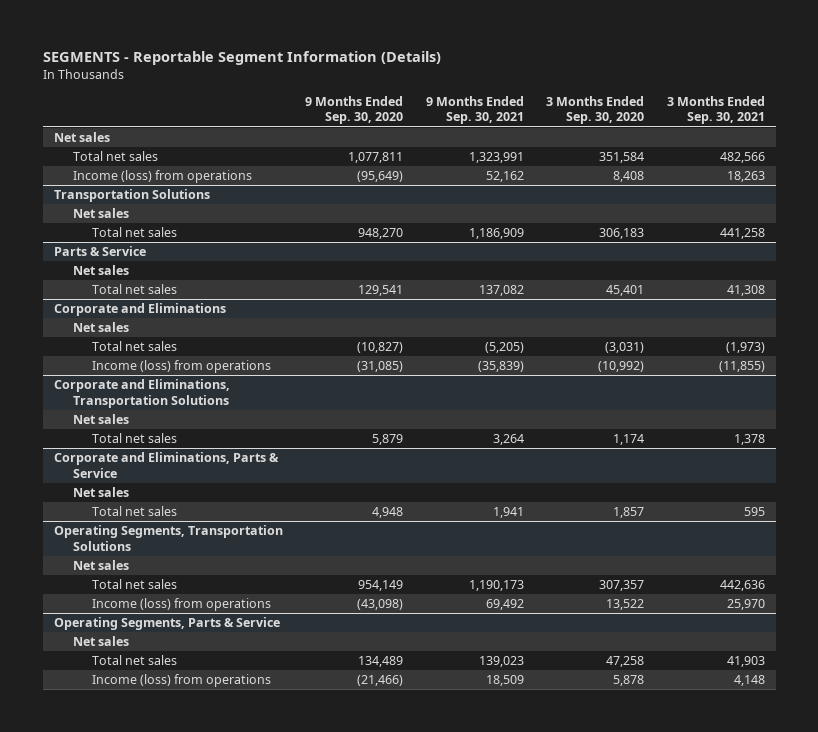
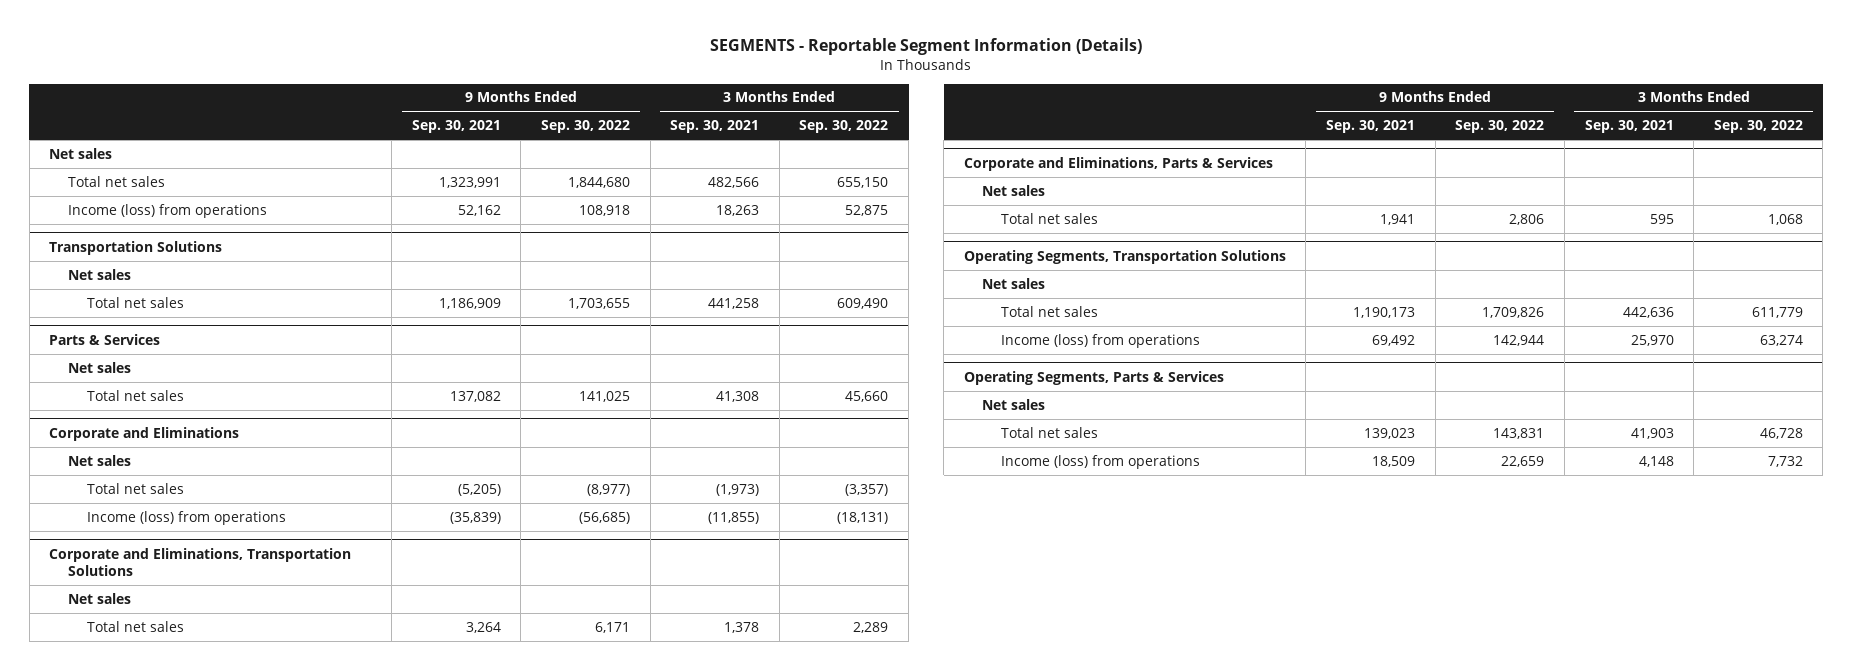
- | 9 Months Ended Sep. 30, 2020 | 9 Months Ended Sep. 30, 2021 | 3 Months Ended Sep. 30, 2020 | 3 Months Ended Sep. 30, 2021
+ | 9 Months Ended Sep. 30, 2021 | 9 Months Ended Sep. 30, 2022 | 3 Months Ended Sep. 30, 2021 | 3 Months Ended Sep. 30, 2022
- Parts & Service
+ Parts & Services
- Corporate and Eliminations, Parts & Service
+ Corporate and Eliminations, Parts & Services
- Operating Segments, Parts & Service
+ Operating Segments, Parts & Services

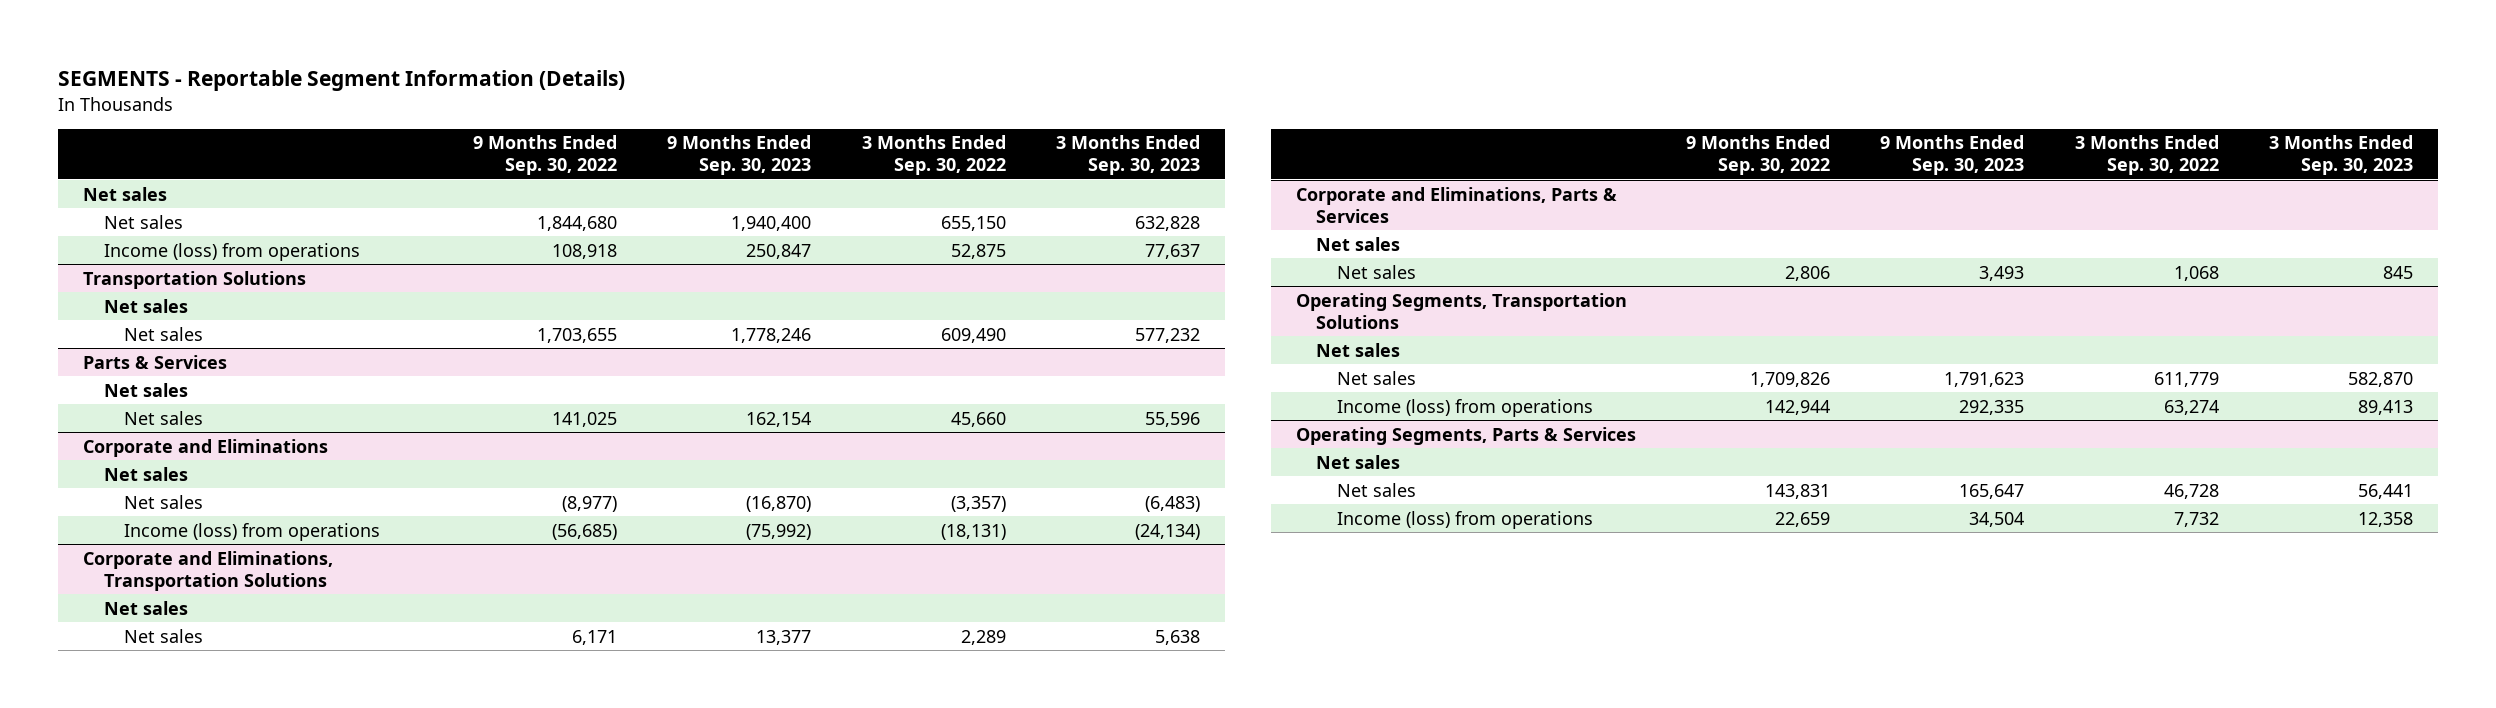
- | 9 Months Ended Sep. 30, 2021 | 9 Months Ended Sep. 30, 2022 | 3 Months Ended Sep. 30, 2021 | 3 Months Ended Sep. 30, 2022
+ | 9 Months Ended Sep. 30, 2022 | 9 Months Ended Sep. 30, 2023 | 3 Months Ended Sep. 30, 2022 | 3 Months Ended Sep. 30, 2023
- Total net sales | 1,323,991 | 1,844,680 | 482,566 | 655,150
+ Net sales | 1,844,680 | 1,940,400 | 655,150 | 632,828
@ Transportation Solutions
- Total net sales | 1,186,909 | 1,703,655 | 441,258 | 609,490
+ Net sales | 1,703,655 | 1,778,246 | 609,490 | 577,232
@ Parts & Services
- Total net sales | 137,082 | 141,025 | 41,308 | 45,660
+ Net sales | 141,025 | 162,154 | 45,660 | 55,596
@ Corporate and Eliminations
- Total net sales | (5,205) | (8,977) | (1,973) | (3,357)
+ Net sales | (8,977) | (16,870) | (3,357) | (6,483)
@ Corporate and Eliminations, Transportation Solutions
- Total net sales | 3,264 | 6,171 | 1,378 | 2,289
+ Net sales | 6,171 | 13,377 | 2,289 | 5,638
@ Corporate and Eliminations, Parts & Services
- Total net sales | 1,941 | 2,806 | 595 | 1,068
+ Net sales | 2,806 | 3,493 | 1,068 | 845
@ Operating Segments, Transportation Solutions
- Total net sales | 1,190,173 | 1,709,826 | 442,636 | 611,779
+ Net sales | 1,709,826 | 1,791,623 | 611,779 | 582,870
@ Operating Segments, Parts & Services
- Total net sales | 139,023 | 143,831 | 41,903 | 46,728
+ Net sales | 143,831 | 165,647 | 46,728 | 56,441

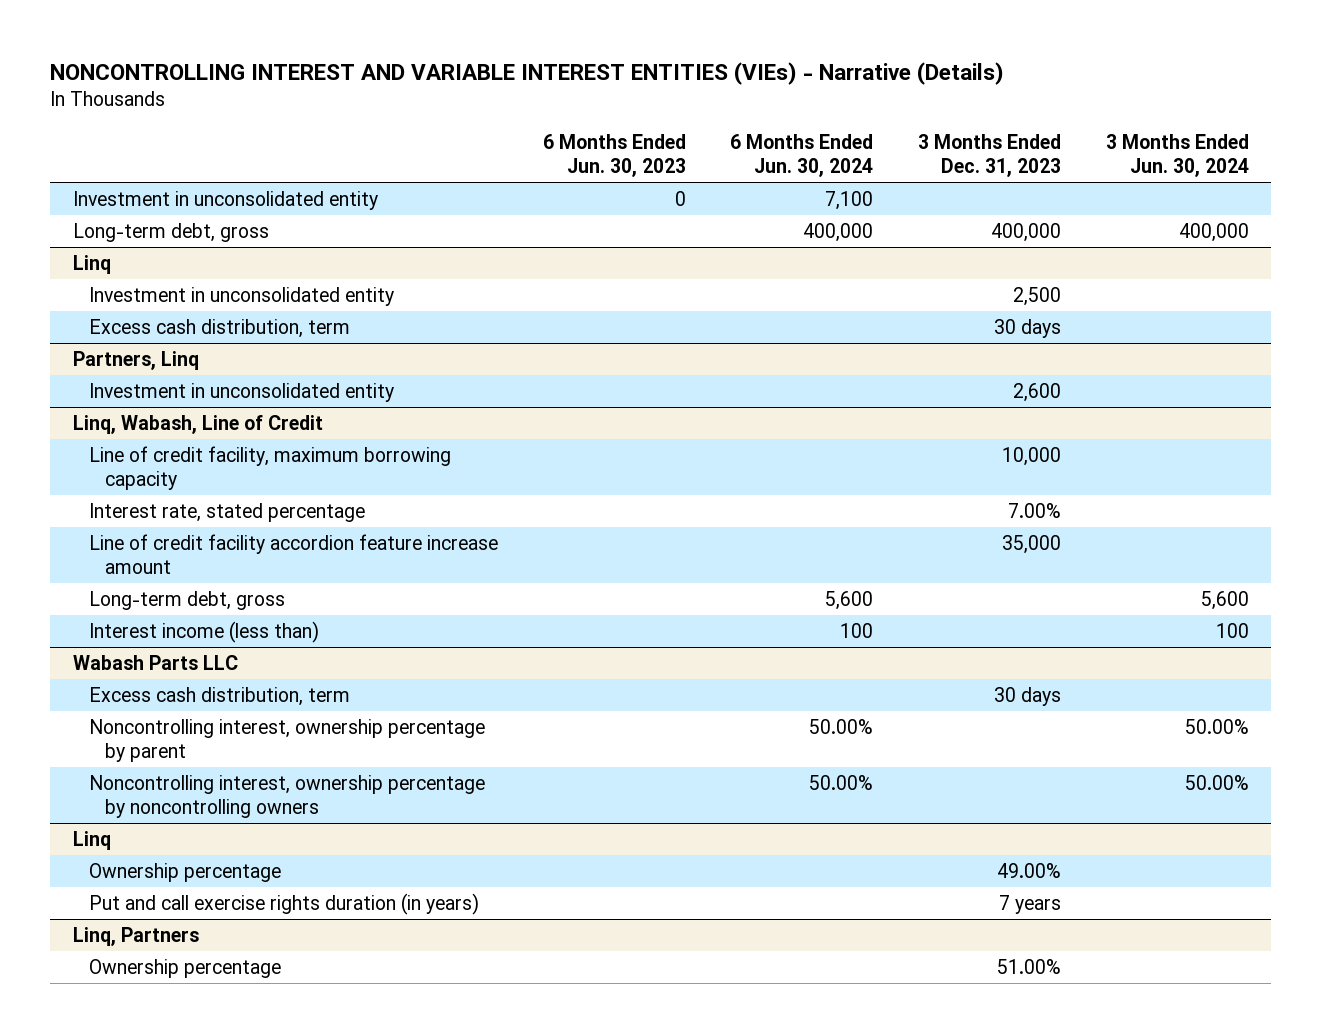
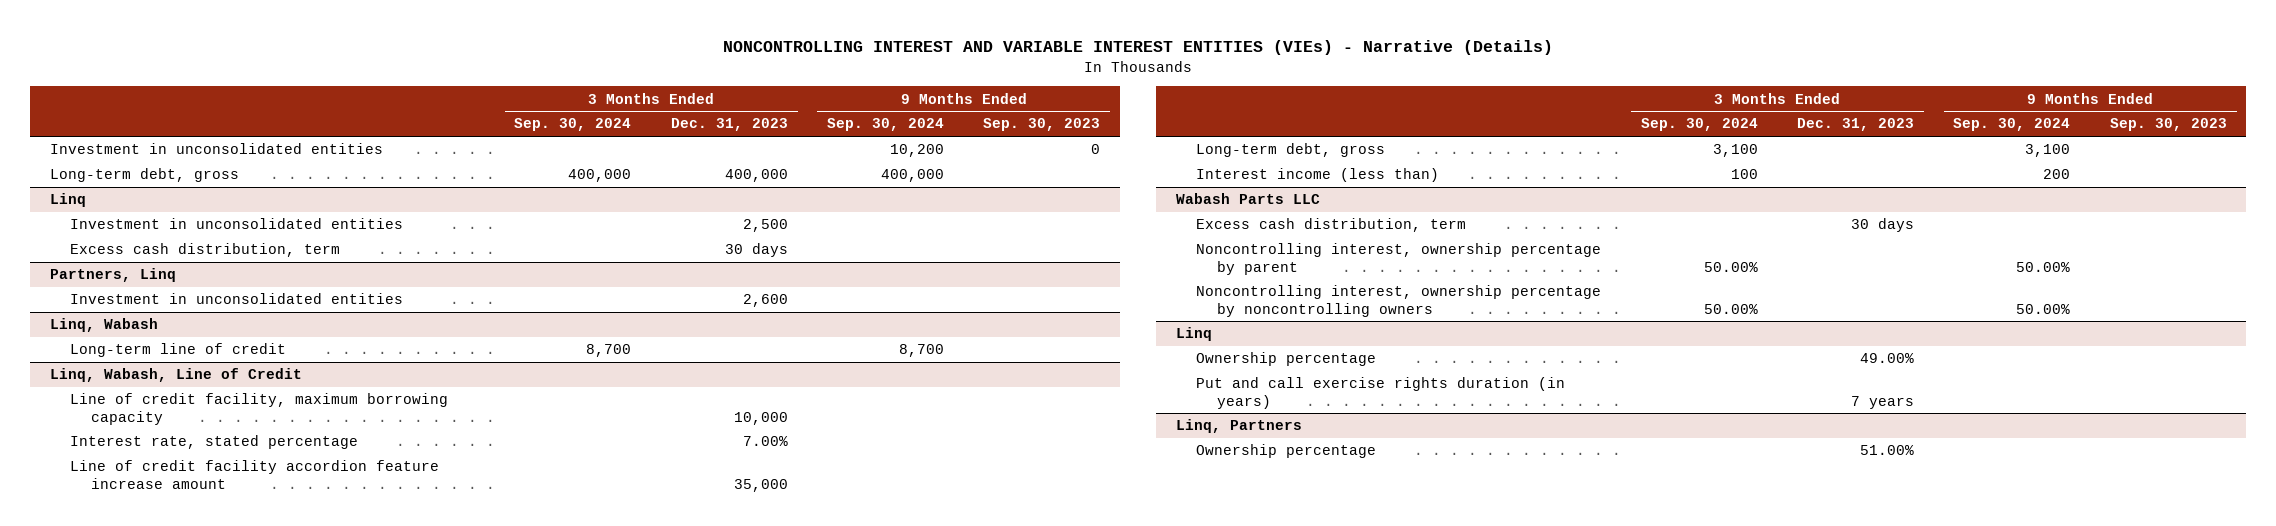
- | 6 Months Ended Jun. 30, 2023 | 6 Months Ended Jun. 30, 2024 | 3 Months Ended Dec. 31, 2023 | 3 Months Ended Jun. 30, 2024
+ | 3 Months Ended Sep. 30, 2024 | 3 Months Ended Dec. 31, 2023 | 9 Months Ended Sep. 30, 2024 | 9 Months Ended Sep. 30, 2023
- Investment in unconsolidated entity | 0 | 7,100 | |
+ Investment in unconsolidated entities | | | 10,200 | 0
@ Linq
- Investment in unconsolidated entity | | | 2,500 |
+ Investment in unconsolidated entities | | 2,500 | |
@ Partners, Linq
- Investment in unconsolidated entity | | | 2,600 |
+ Investment in unconsolidated entities | | 2,600 | |
+ Linq, Wabash
+ Long-term line of credit | 8,700 | | 8,700 |

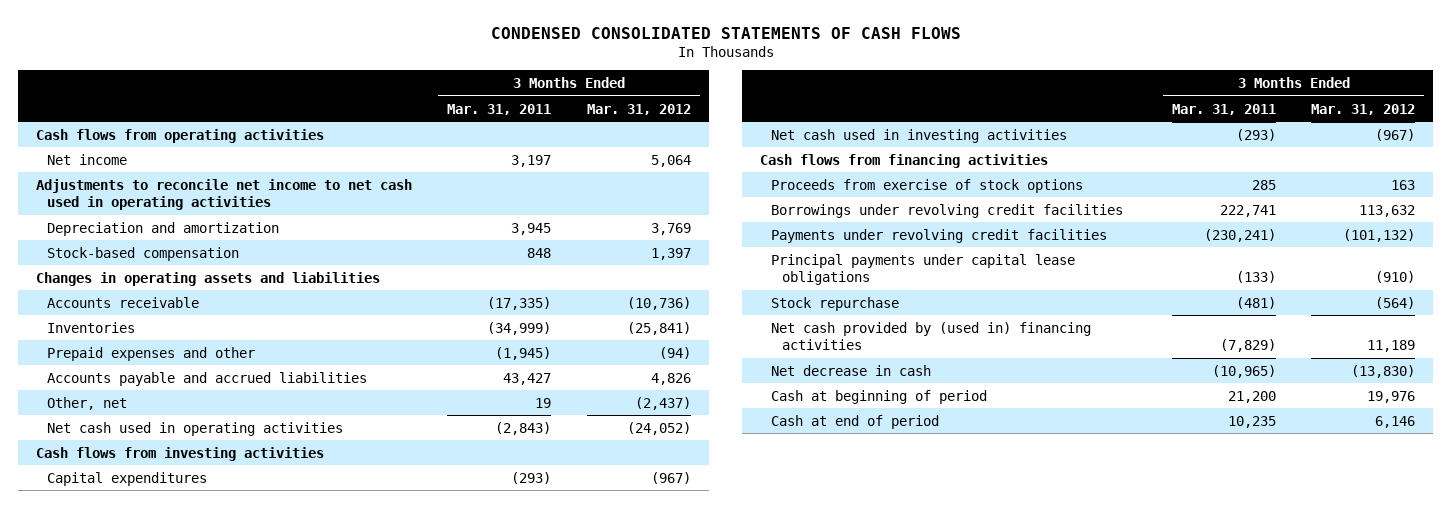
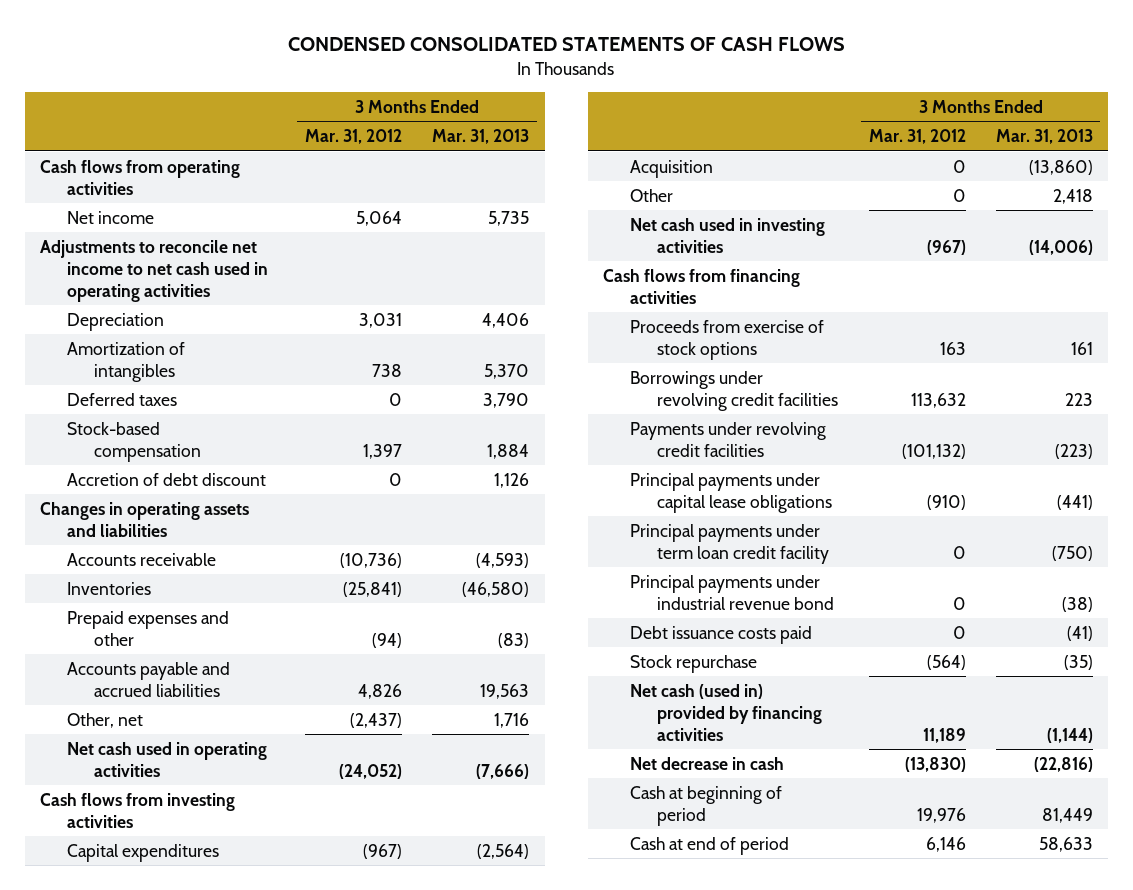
- | 3 Months Ended Mar. 31, 2011 | 3 Months Ended Mar. 31, 2012
+ | 3 Months Ended Mar. 31, 2012 | 3 Months Ended Mar. 31, 2013
- Depreciation and amortization | 3,945 | 3,769
+ Depreciation | 3,031 | 4,406
+ Amortization of intangibles | 738 | 5,370
+ Deferred taxes | 0 | 3,790
+ Accretion of debt discount | 0 | 1,126
+ Acquisition | 0 | (13,860)
+ Other | 0 | 2,418
+ Principal payments under term loan credit facility | 0 | (750)
+ Principal payments under industrial revenue bond | 0 | (38)
+ Debt issuance costs paid | 0 | (41)
- Net cash provided by (used in) financing activities | (7,829) | 11,189
+ Net cash (used in) provided by financing activities | 11,189 | (1,144)

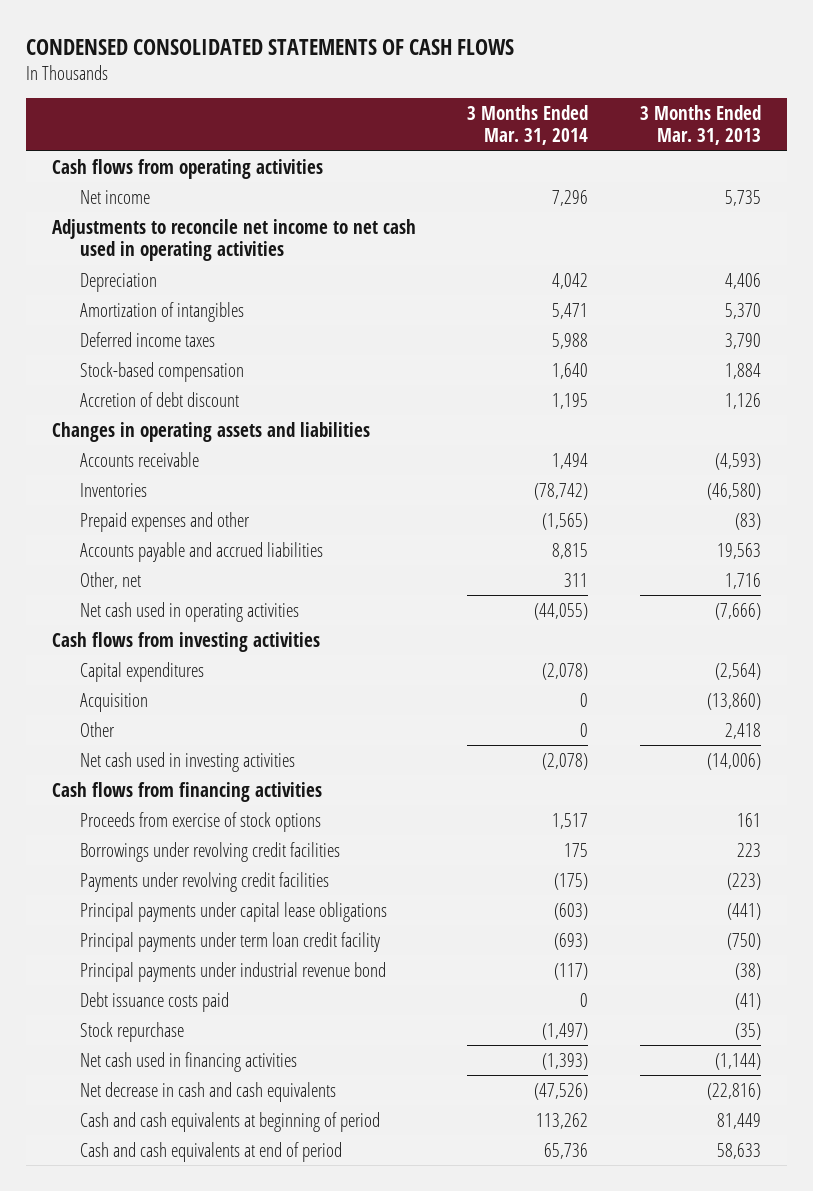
- | 3 Months Ended Mar. 31, 2012 | 3 Months Ended Mar. 31, 2013
+ | 3 Months Ended Mar. 31, 2014 | 3 Months Ended Mar. 31, 2013
- Deferred taxes | 0 | 3,790
+ Deferred income taxes | 5,988 | 3,790
- Net cash (used in) provided by financing activities | 11,189 | (1,144)
- Net decrease in cash | (13,830) | (22,816)
- Cash at beginning of period | 19,976 | 81,449
- Cash at end of period | 6,146 | 58,633
+ Net cash used in financing activities | (1,393) | (1,144)
+ Net decrease in cash and cash equivalents | (47,526) | (22,816)
+ Cash and cash equivalents at beginning of period | 113,262 | 81,449
+ Cash and cash equivalents at end of period | 65,736 | 58,633

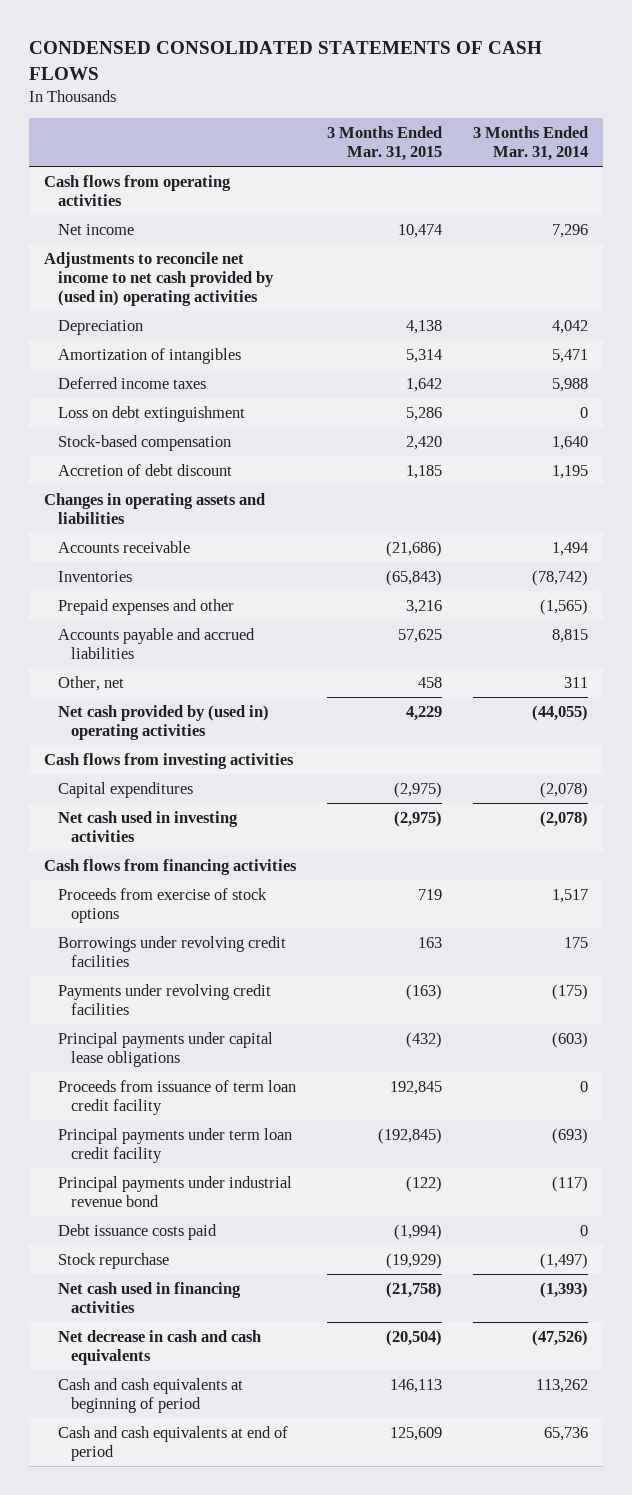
- | 3 Months Ended Mar. 31, 2014 | 3 Months Ended Mar. 31, 2013
+ | 3 Months Ended Mar. 31, 2015 | 3 Months Ended Mar. 31, 2014
- Adjustments to reconcile net income to net cash used in operating activities
+ Adjustments to reconcile net income to net cash provided by (used in) operating activities
+ Loss on debt extinguishment | 5,286 | 0
- Net cash used in operating activities | (44,055) | (7,666)
+ Net cash provided by (used in) operating activities | 4,229 | (44,055)
- Acquisition | 0 | (13,860)
- Other | 0 | 2,418
+ Proceeds from issuance of term loan credit facility | 192,845 | 0

